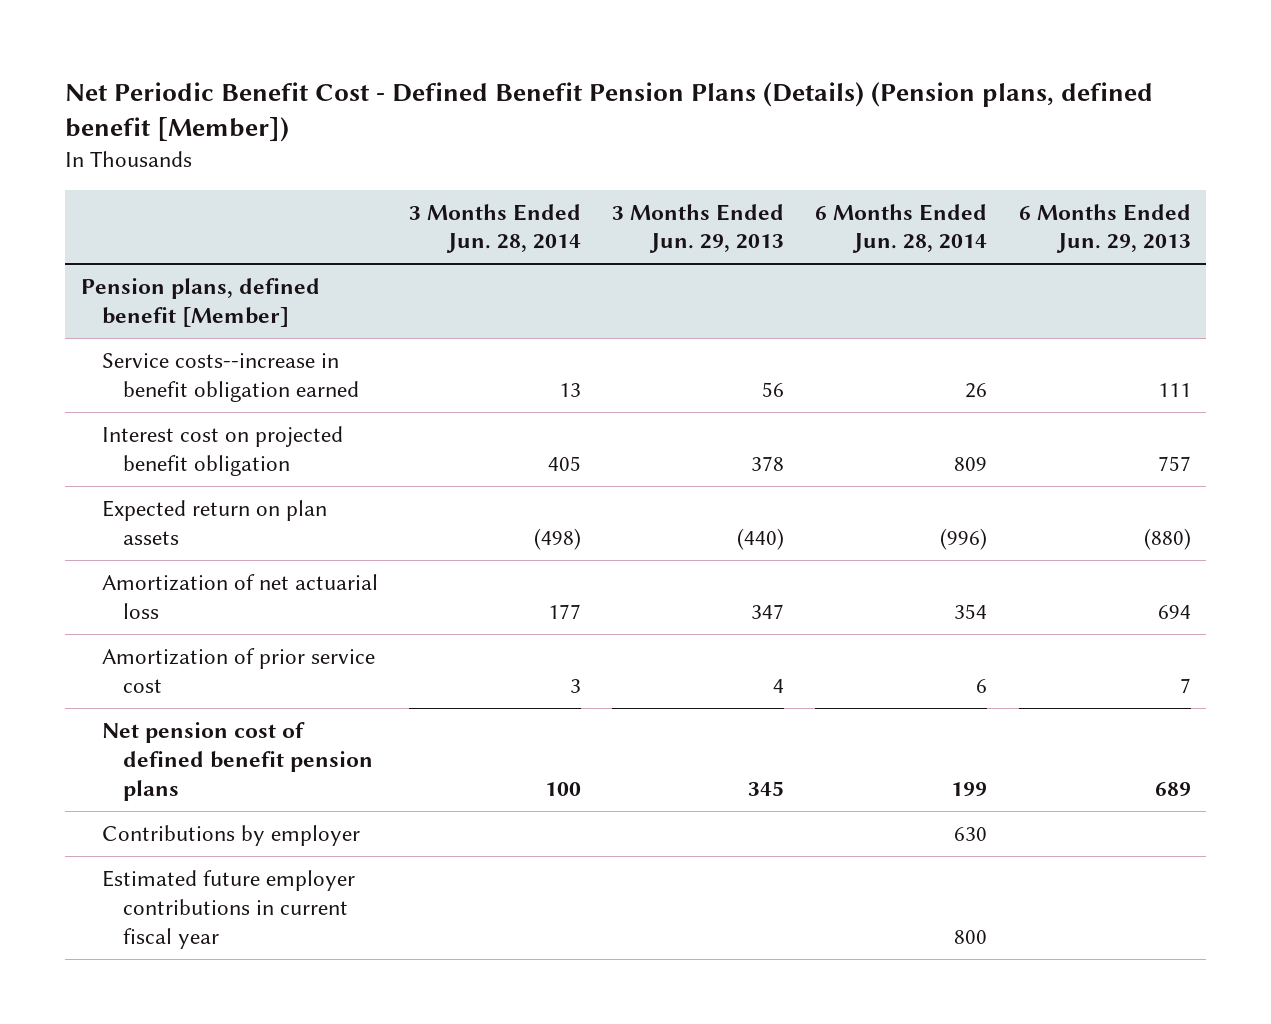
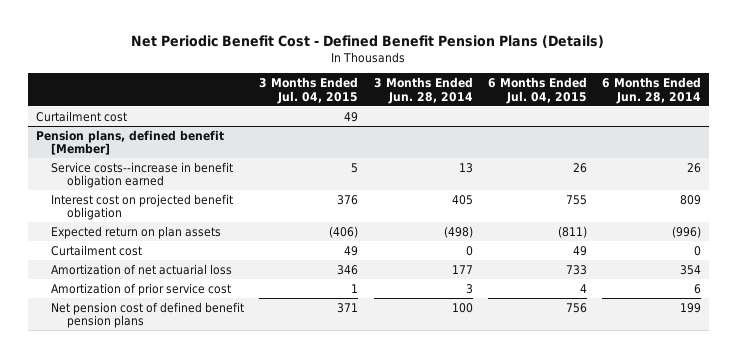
- Net Periodic Benefit Cost - Defined Benefit Pension Plans (Details) (Pension plans, defined benefit [Member])
+ Net Periodic Benefit Cost - Defined Benefit Pension Plans (Details)
- | 3 Months Ended Jun. 28, 2014 | 3 Months Ended Jun. 29, 2013 | 6 Months Ended Jun. 28, 2014 | 6 Months Ended Jun. 29, 2013
+ | 3 Months Ended Jul. 04, 2015 | 3 Months Ended Jun. 28, 2014 | 6 Months Ended Jul. 04, 2015 | 6 Months Ended Jun. 28, 2014
+ Curtailment cost | 49 | | |
@ Pension plans, defined benefit [Member]
+ Curtailment cost | 49 | 0 | 49 | 0
- Contributions by employer | | | 630 |
- Estimated future employer contributions in current fiscal year | | | 800 |

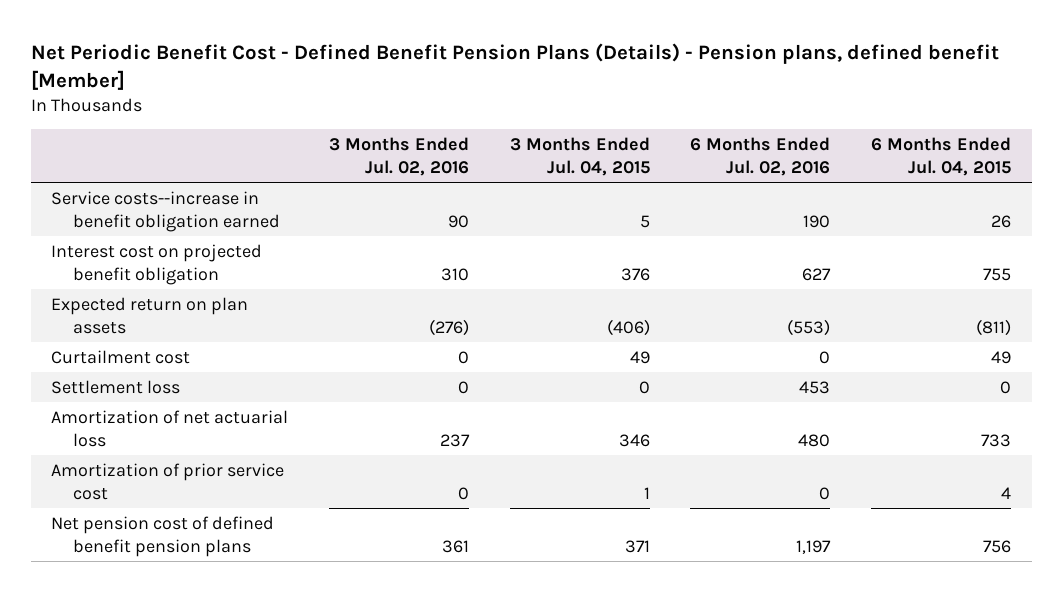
- Net Periodic Benefit Cost - Defined Benefit Pension Plans (Details)
+ Net Periodic Benefit Cost - Defined Benefit Pension Plans (Details) - Pension plans, defined benefit [Member]
- | 3 Months Ended Jul. 04, 2015 | 3 Months Ended Jun. 28, 2014 | 6 Months Ended Jul. 04, 2015 | 6 Months Ended Jun. 28, 2014
+ | 3 Months Ended Jul. 02, 2016 | 3 Months Ended Jul. 04, 2015 | 6 Months Ended Jul. 02, 2016 | 6 Months Ended Jul. 04, 2015
- Curtailment cost | 49 | | |
- Pension plans, defined benefit [Member]
+ Settlement loss | 0 | 0 | 453 | 0

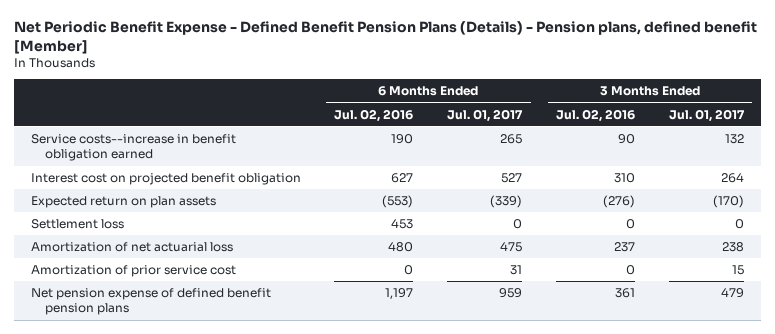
- Net Periodic Benefit Cost - Defined Benefit Pension Plans (Details) - Pension plans, defined benefit [Member]
+ Net Periodic Benefit Expense - Defined Benefit Pension Plans (Details) - Pension plans, defined benefit [Member]
- | 3 Months Ended Jul. 02, 2016 | 3 Months Ended Jul. 04, 2015 | 6 Months Ended Jul. 02, 2016 | 6 Months Ended Jul. 04, 2015
+ | 6 Months Ended Jul. 02, 2016 | 6 Months Ended Jul. 01, 2017 | 3 Months Ended Jul. 02, 2016 | 3 Months Ended Jul. 01, 2017
- Curtailment cost | 0 | 49 | 0 | 49
- Net pension cost of defined benefit pension plans | 361 | 371 | 1,197 | 756
+ Net pension expense of defined benefit pension plans | 1,197 | 959 | 361 | 479

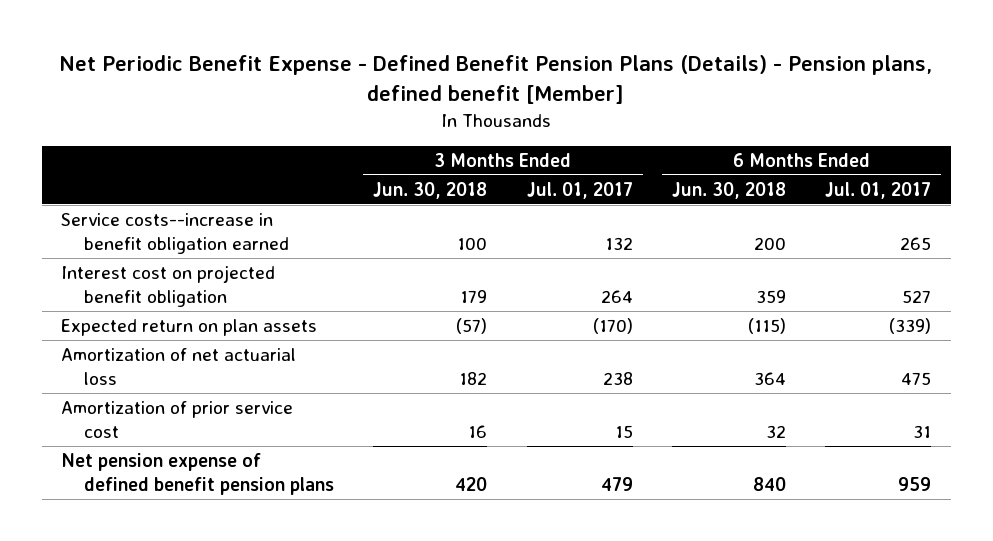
- | 6 Months Ended Jul. 02, 2016 | 6 Months Ended Jul. 01, 2017 | 3 Months Ended Jul. 02, 2016 | 3 Months Ended Jul. 01, 2017
+ | 3 Months Ended Jun. 30, 2018 | 3 Months Ended Jul. 01, 2017 | 6 Months Ended Jun. 30, 2018 | 6 Months Ended Jul. 01, 2017
- Settlement loss | 453 | 0 | 0 | 0

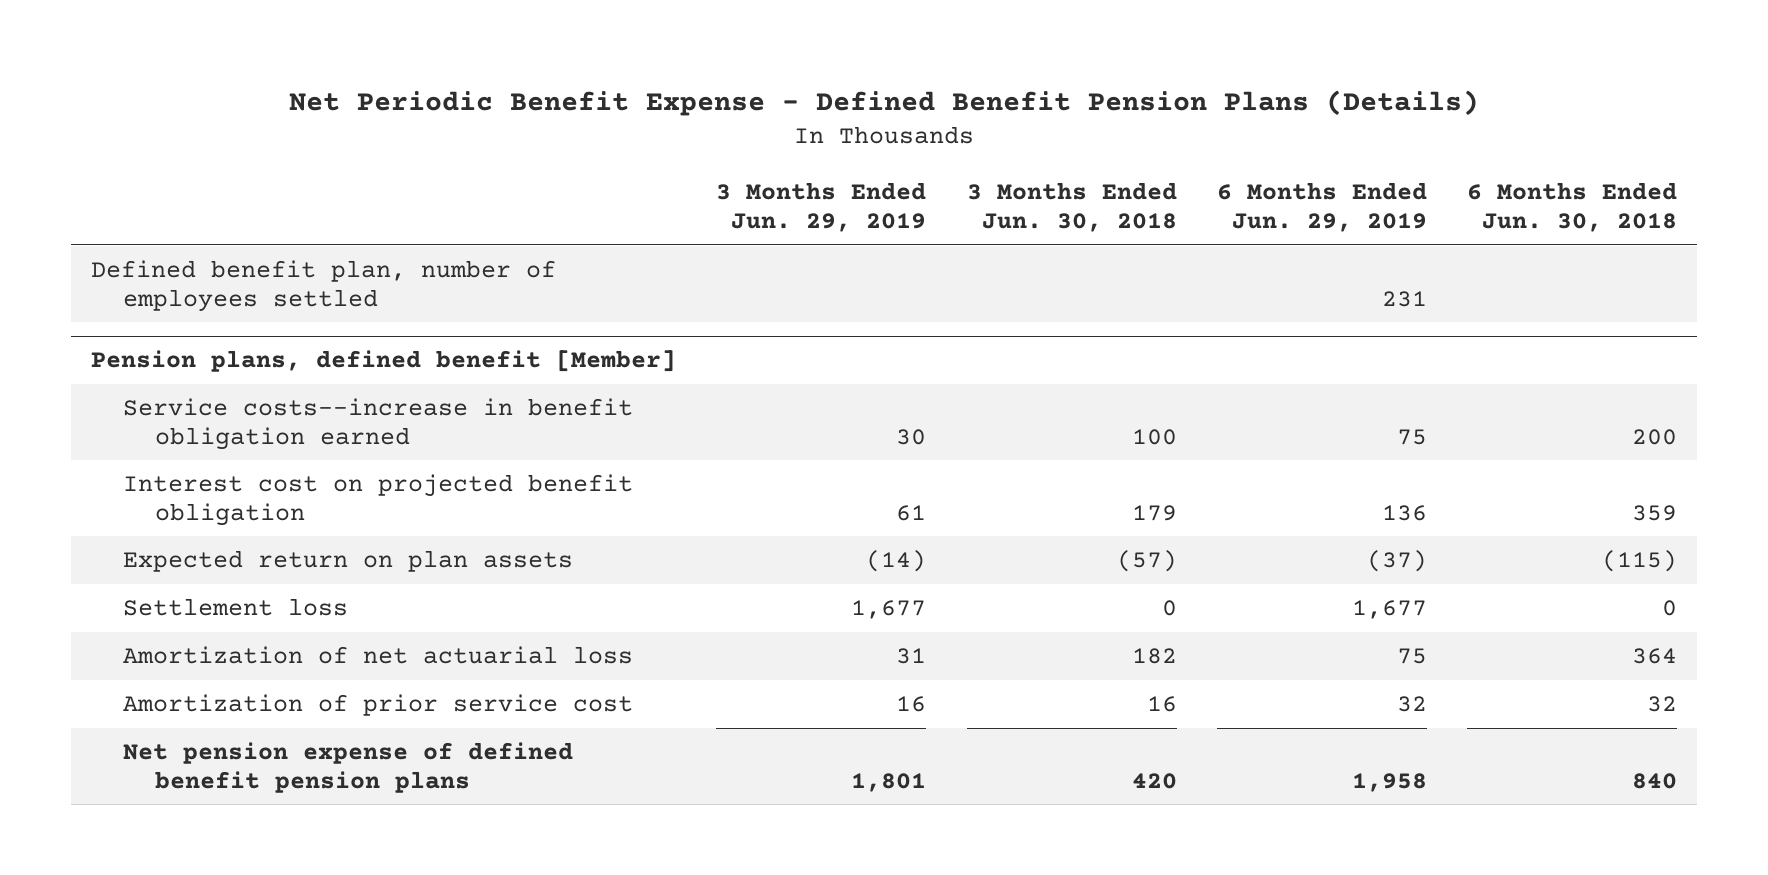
- Net Periodic Benefit Expense - Defined Benefit Pension Plans (Details) - Pension plans, defined benefit [Member]
+ Net Periodic Benefit Expense - Defined Benefit Pension Plans (Details)
- | 3 Months Ended Jun. 30, 2018 | 3 Months Ended Jul. 01, 2017 | 6 Months Ended Jun. 30, 2018 | 6 Months Ended Jul. 01, 2017
+ | 3 Months Ended Jun. 29, 2019 | 3 Months Ended Jun. 30, 2018 | 6 Months Ended Jun. 29, 2019 | 6 Months Ended Jun. 30, 2018
+ Defined benefit plan, number of employees settled | | | 231 |
+ Pension plans, defined benefit [Member]
+ Settlement loss | 1,677 | 0 | 1,677 | 0

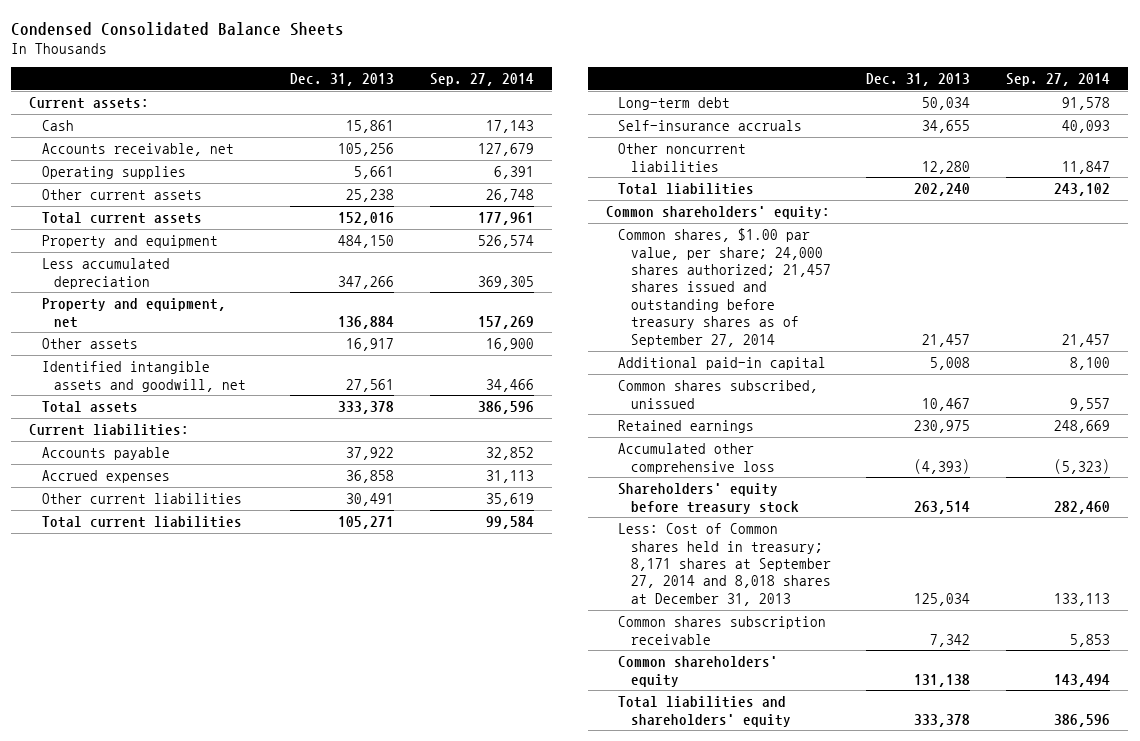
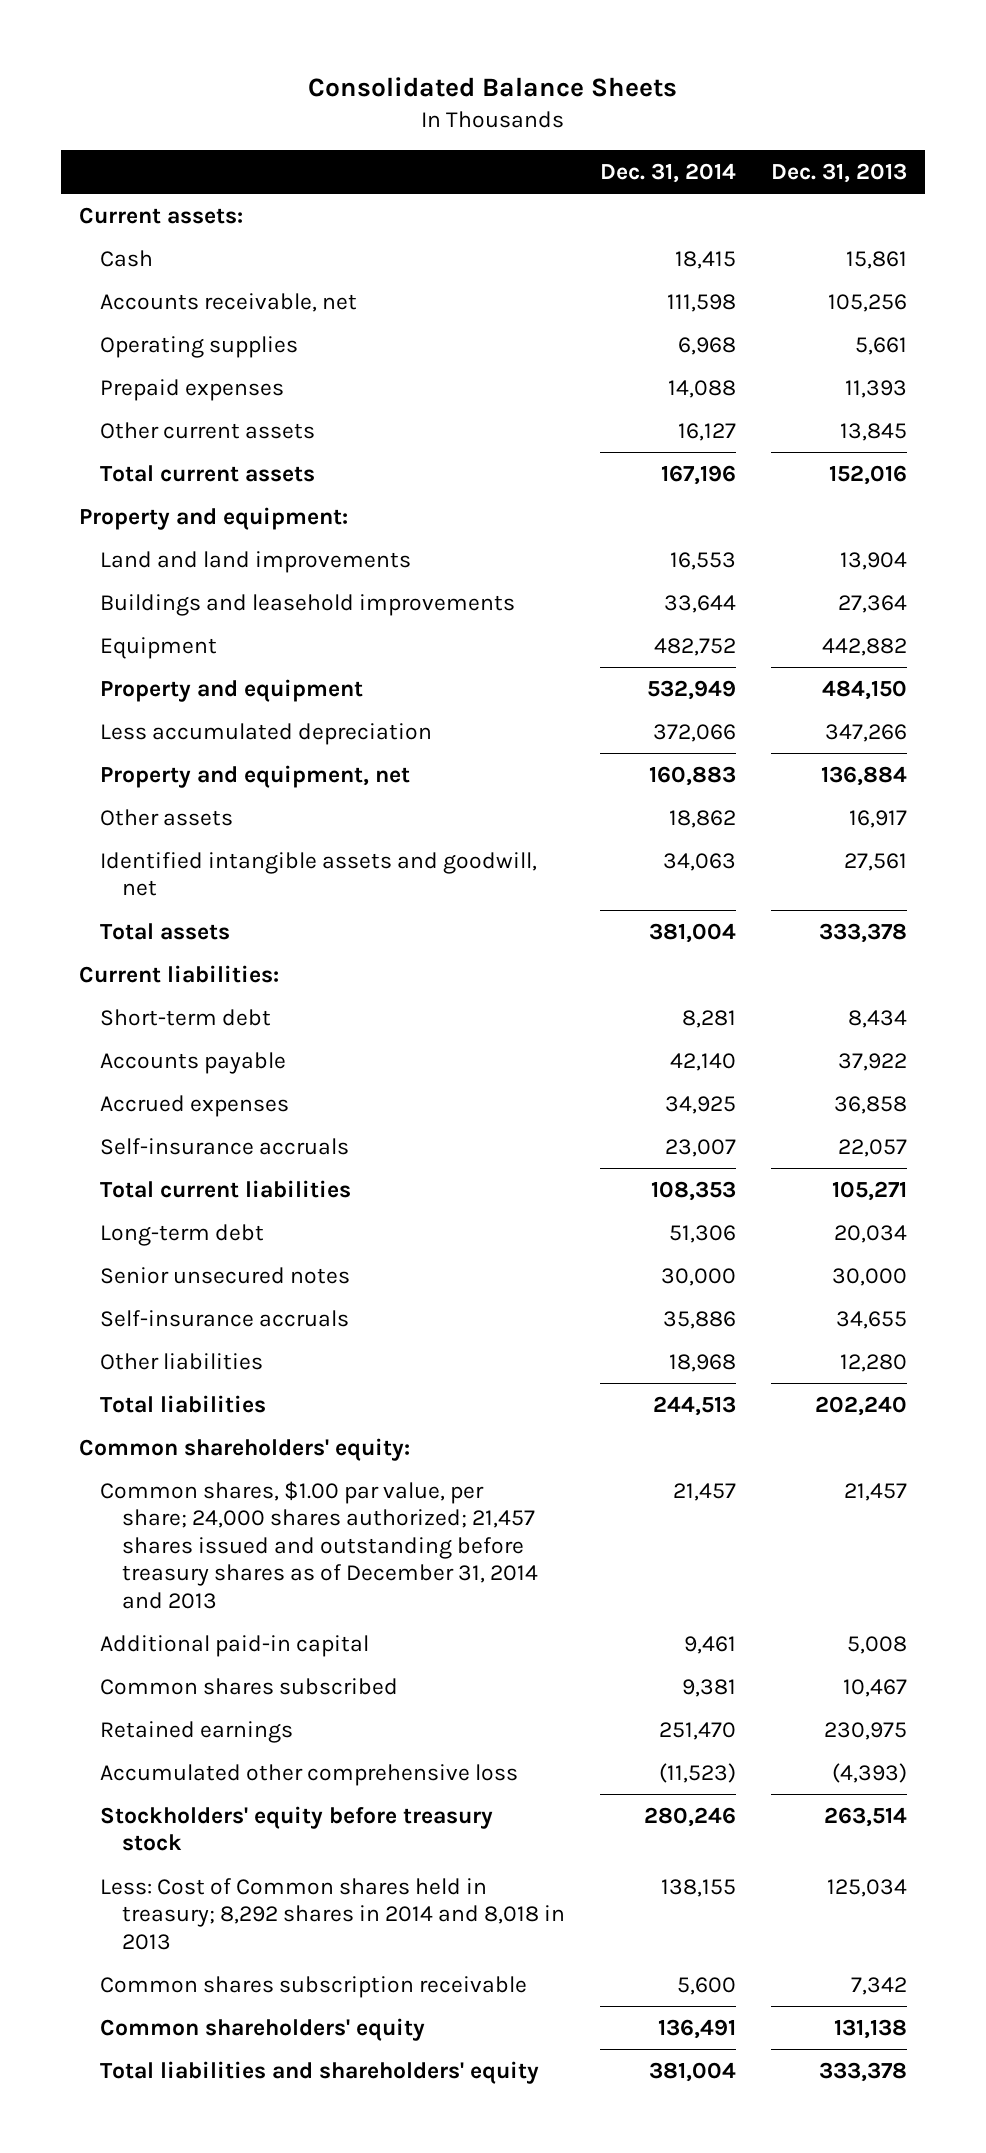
- Condensed Consolidated Balance Sheets
+ Consolidated Balance Sheets
- | Dec. 31, 2013 | Sep. 27, 2014
+ | Dec. 31, 2014 | Dec. 31, 2013
- Other current assets | 25,238 | 26,748
+ Prepaid expenses | 14,088 | 11,393
+ Other current assets | 16,127 | 13,845
+ Property and equipment:
+ Land and land improvements | 16,553 | 13,904
+ Buildings and leasehold improvements | 33,644 | 27,364
+ Equipment | 482,752 | 442,882
+ Short-term debt | 8,281 | 8,434
- Other current liabilities | 30,491 | 35,619
+ Self-insurance accruals | 23,007 | 22,057
- Long-term debt | 50,034 | 91,578
+ Long-term debt | 51,306 | 20,034
+ Senior unsecured notes | 30,000 | 30,000
- Other noncurrent liabilities | 12,280 | 11,847
+ Other liabilities | 18,968 | 12,280
- Common shares, $1.00 par value, per share; 24,000 shares authorized; 21,457 shares issued and outstanding before treasury shares as of September 27, 2014 | 21,457 | 21,457
+ Common shares, $1.00 par value, per share; 24,000 shares authorized; 21,457 shares issued and outstanding before treasury shares as of December 31, 2014 and 2013 | 21,457 | 21,457
- Common shares subscribed, unissued | 10,467 | 9,557
+ Common shares subscribed | 9,381 | 10,467
- Shareholders' equity before treasury stock | 263,514 | 282,460
- Less: Cost of Common shares held in treasury; 8,171 shares at September 27, 2014 and 8,018 shares at December 31, 2013 | 125,034 | 133,113
+ Stockholders' equity before treasury stock | 280,246 | 263,514
+ Less: Cost of Common shares held in treasury; 8,292 shares in 2014 and 8,018 in 2013 | 138,155 | 125,034

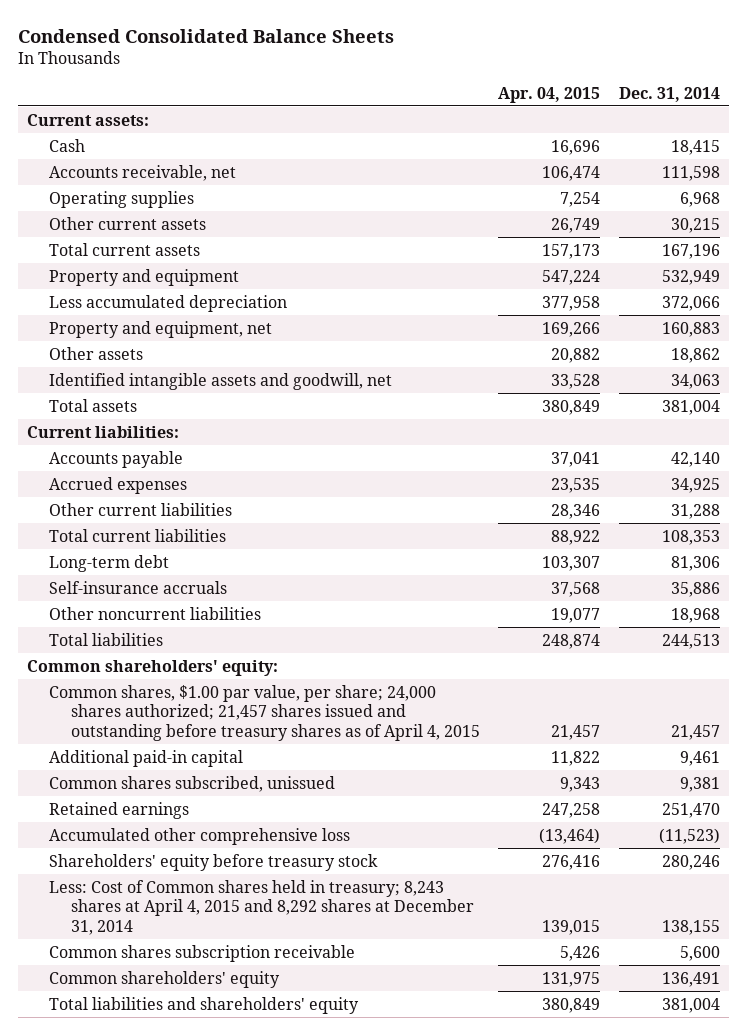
- Consolidated Balance Sheets
+ Condensed Consolidated Balance Sheets
- | Dec. 31, 2014 | Dec. 31, 2013
+ | Apr. 04, 2015 | Dec. 31, 2014
- Prepaid expenses | 14,088 | 11,393
- Other current assets | 16,127 | 13,845
+ Other current assets | 26,749 | 30,215
- Property and equipment:
- Land and land improvements | 16,553 | 13,904
- Buildings and leasehold improvements | 33,644 | 27,364
- Equipment | 482,752 | 442,882
- Short-term debt | 8,281 | 8,434
- Self-insurance accruals | 23,007 | 22,057
+ Other current liabilities | 28,346 | 31,288
- Long-term debt | 51,306 | 20,034
- Senior unsecured notes | 30,000 | 30,000
+ Long-term debt | 103,307 | 81,306
- Other liabilities | 18,968 | 12,280
+ Other noncurrent liabilities | 19,077 | 18,968
- Common shares, $1.00 par value, per share; 24,000 shares authorized; 21,457 shares issued and outstanding before treasury shares as of December 31, 2014 and 2013 | 21,457 | 21,457
+ Common shares, $1.00 par value, per share; 24,000 shares authorized; 21,457 shares issued and outstanding before treasury shares as of April 4, 2015 | 21,457 | 21,457
- Common shares subscribed | 9,381 | 10,467
+ Common shares subscribed, unissued | 9,343 | 9,381
- Stockholders' equity before treasury stock | 280,246 | 263,514
- Less: Cost of Common shares held in treasury; 8,292 shares in 2014 and 8,018 in 2013 | 138,155 | 125,034
+ Shareholders' equity before treasury stock | 276,416 | 280,246
+ Less: Cost of Common shares held in treasury; 8,243 shares at April 4, 2015 and 8,292 shares at December 31, 2014 | 139,015 | 138,155

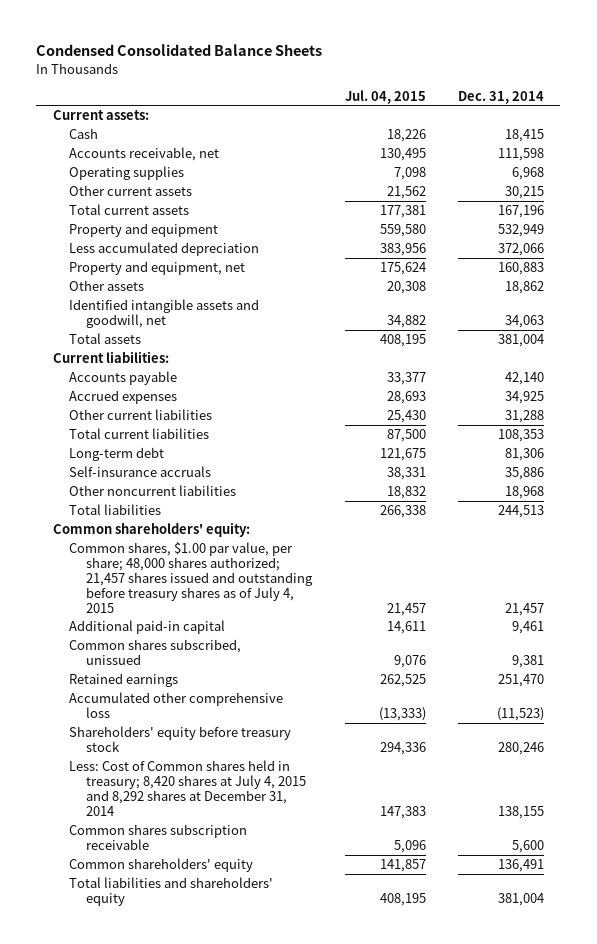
- | Apr. 04, 2015 | Dec. 31, 2014
+ | Jul. 04, 2015 | Dec. 31, 2014
- Common shares, $1.00 par value, per share; 24,000 shares authorized; 21,457 shares issued and outstanding before treasury shares as of April 4, 2015 | 21,457 | 21,457
+ Common shares, $1.00 par value, per share; 48,000 shares authorized; 21,457 shares issued and outstanding before treasury shares as of July 4, 2015 | 21,457 | 21,457
- Less: Cost of Common shares held in treasury; 8,243 shares at April 4, 2015 and 8,292 shares at December 31, 2014 | 139,015 | 138,155
+ Less: Cost of Common shares held in treasury; 8,420 shares at July 4, 2015 and 8,292 shares at December 31, 2014 | 147,383 | 138,155

